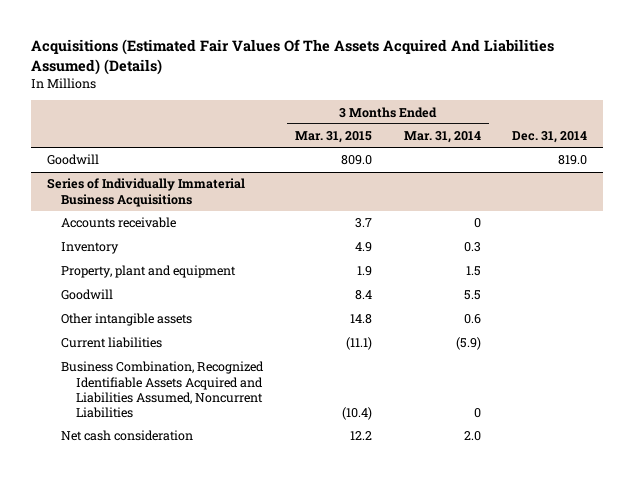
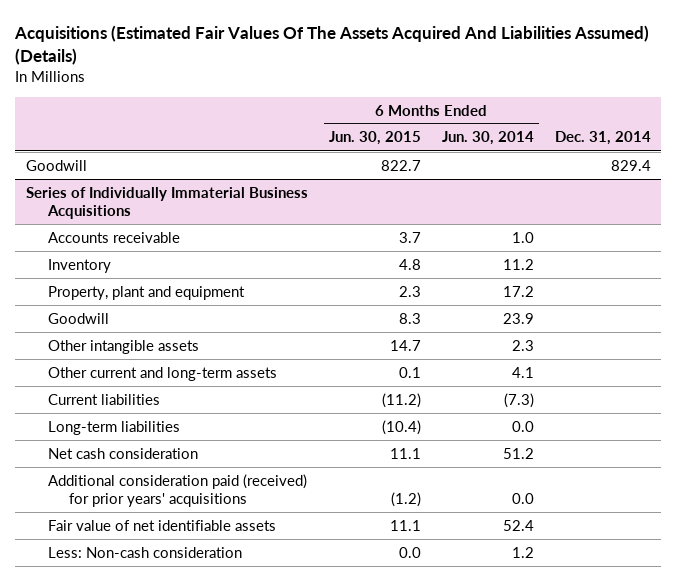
- | 3 Months Ended Mar. 31, 2015 | 3 Months Ended Mar. 31, 2014 | Dec. 31, 2014
+ | 6 Months Ended Jun. 30, 2015 | 6 Months Ended Jun. 30, 2014 | Dec. 31, 2014
- Goodwill | 809.0 | | 819.0
+ Goodwill | 822.7 | | 829.4
@ Series of Individually Immaterial Business Acquisitions
+ Other current and long-term assets | 0.1 | 4.1 |
- Business Combination, Recognized Identifiable Assets Acquired and Liabilities Assumed, Noncurrent Liabilities | (10.4) | 0 |
+ Long-term liabilities | (10.4) | 0.0 |
+ Additional consideration paid (received) for prior years' acquisitions | (1.2) | 0.0 |
+ Fair value of net identifiable assets | 11.1 | 52.4 |
+ Less: Non-cash consideration | 0.0 | 1.2 |

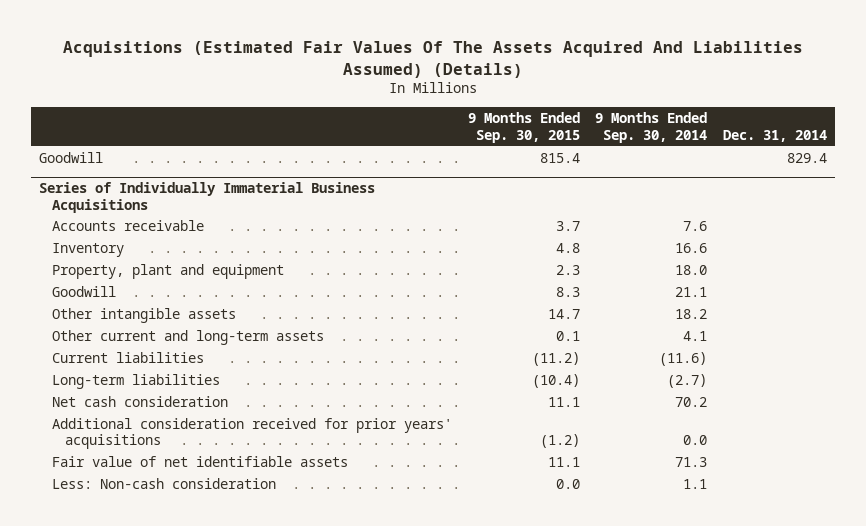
- | 6 Months Ended Jun. 30, 2015 | 6 Months Ended Jun. 30, 2014 | Dec. 31, 2014
+ | 9 Months Ended Sep. 30, 2015 | 9 Months Ended Sep. 30, 2014 | Dec. 31, 2014
@ Series of Individually Immaterial Business Acquisitions
- Additional consideration paid (received) for prior years' acquisitions | (1.2) | 0.0 |
+ Additional consideration received for prior years' acquisitions | (1.2) | 0.0 |

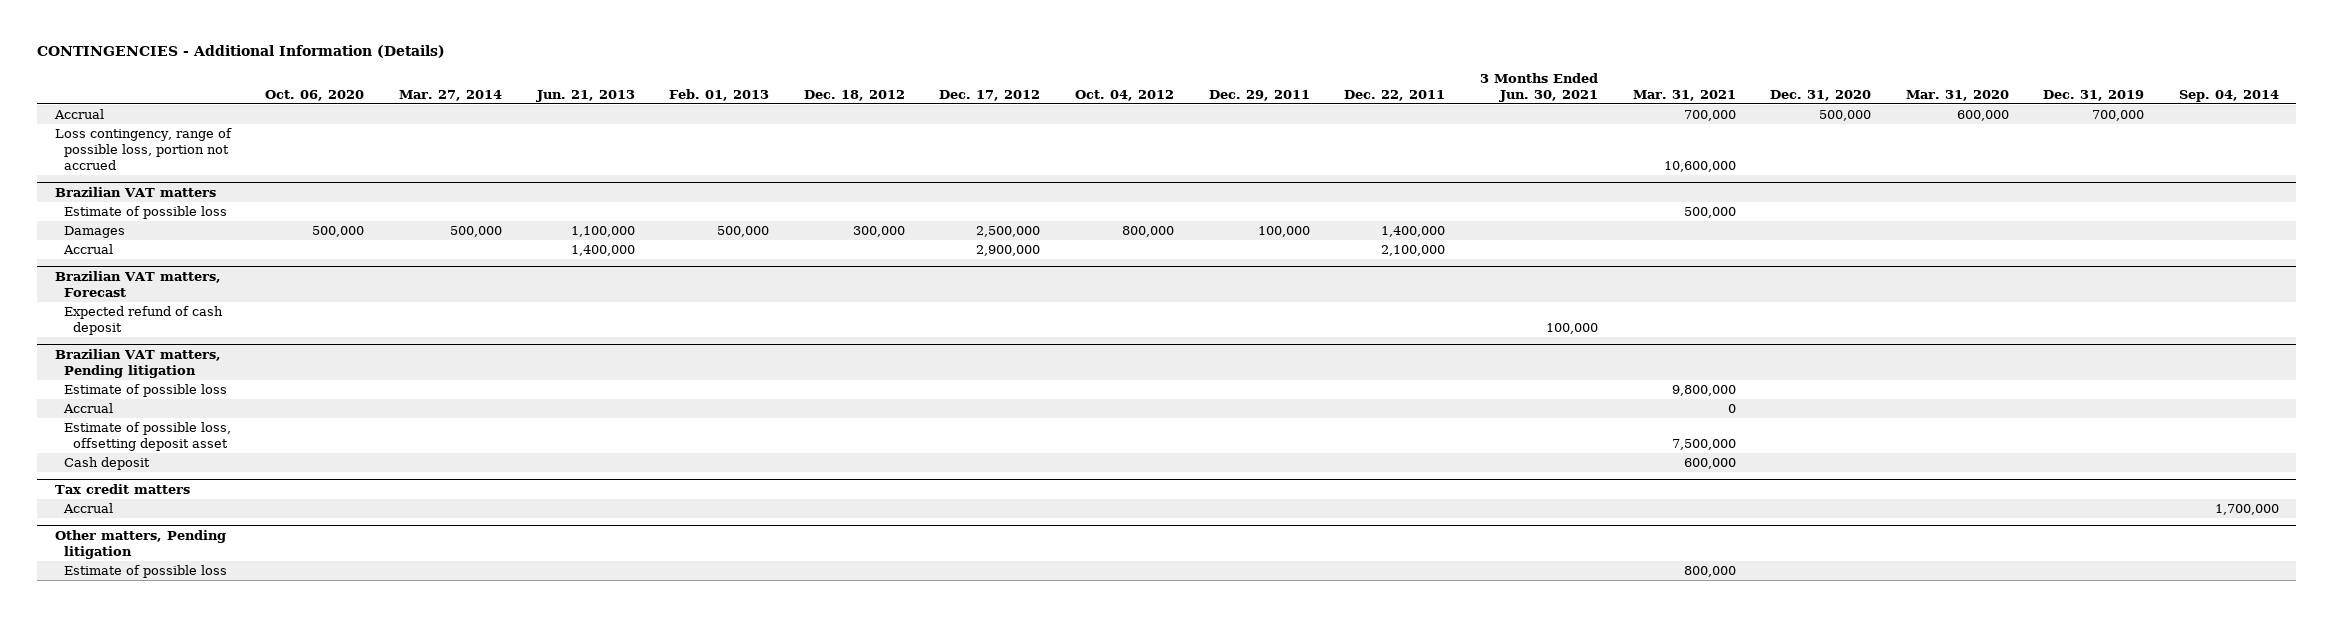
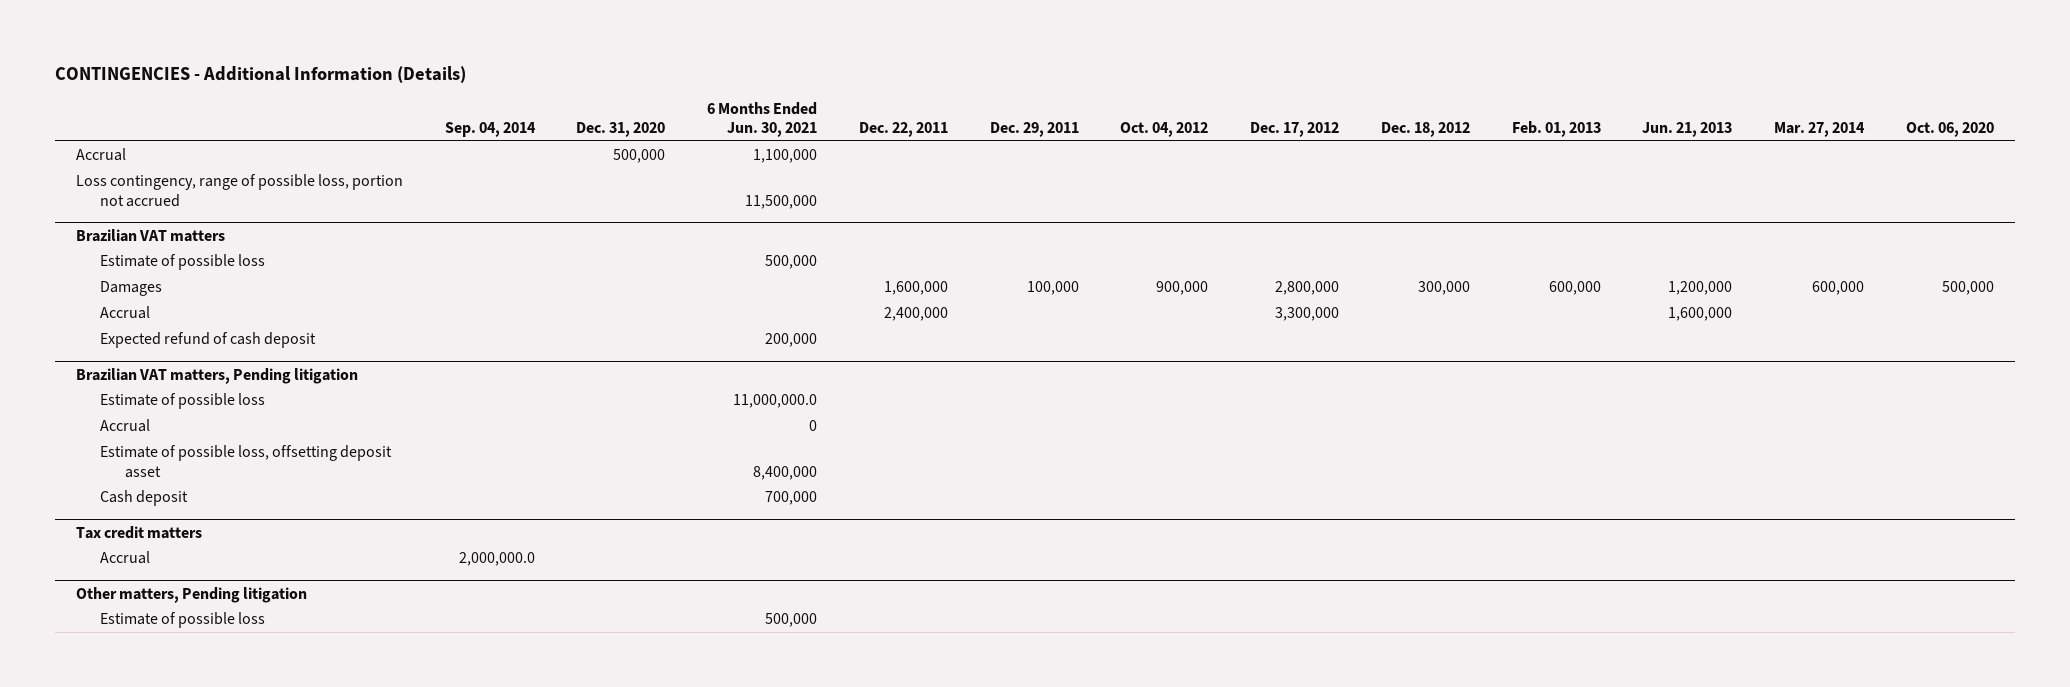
- | Oct. 06, 2020 | Mar. 27, 2014 | Jun. 21, 2013 | Feb. 01, 2013 | Dec. 18, 2012 | Dec. 17, 2012 | Oct. 04, 2012 | Dec. 29, 2011 | Dec. 22, 2011 | 3 Months Ended Jun. 30, 2021 | Mar. 31, 2021 | Dec. 31, 2020 | Mar. 31, 2020 | Dec. 31, 2019 | Sep. 04, 2014
+ | Sep. 04, 2014 | Dec. 31, 2020 | 6 Months Ended Jun. 30, 2021 | Dec. 22, 2011 | Dec. 29, 2011 | Oct. 04, 2012 | Dec. 17, 2012 | Dec. 18, 2012 | Feb. 01, 2013 | Jun. 21, 2013 | Mar. 27, 2014 | Oct. 06, 2020
@ Brazilian VAT matters
- Damages | 500,000 | 500,000 | 1,100,000 | 500,000 | 300,000 | 2,500,000 | 800,000 | 100,000 | 1,400,000 | | | | | |
- Accrual | | | 1,400,000 | | | 2,900,000 | | | 2,100,000 | | | | | |
- Brazilian VAT matters, Forecast
- Expected refund of cash deposit | | | | | | | | | | 100,000 | | | | |
@ Brazilian VAT matters
+ Damages | | | | 1,600,000 | 100,000 | 900,000 | 2,800,000 | 300,000 | 600,000 | 1,200,000 | 600,000 | 500,000
+ Accrual | | | | 2,400,000 | | | 3,300,000 | | | 1,600,000 | |
+ Expected refund of cash deposit | | | 200,000 | | | | | | | | |
@ Tax credit matters
- Accrual | | | | | | | | | | | | | | | 1,700,000
+ Accrual | 2,000,000.0 | | | | | | | | | | |

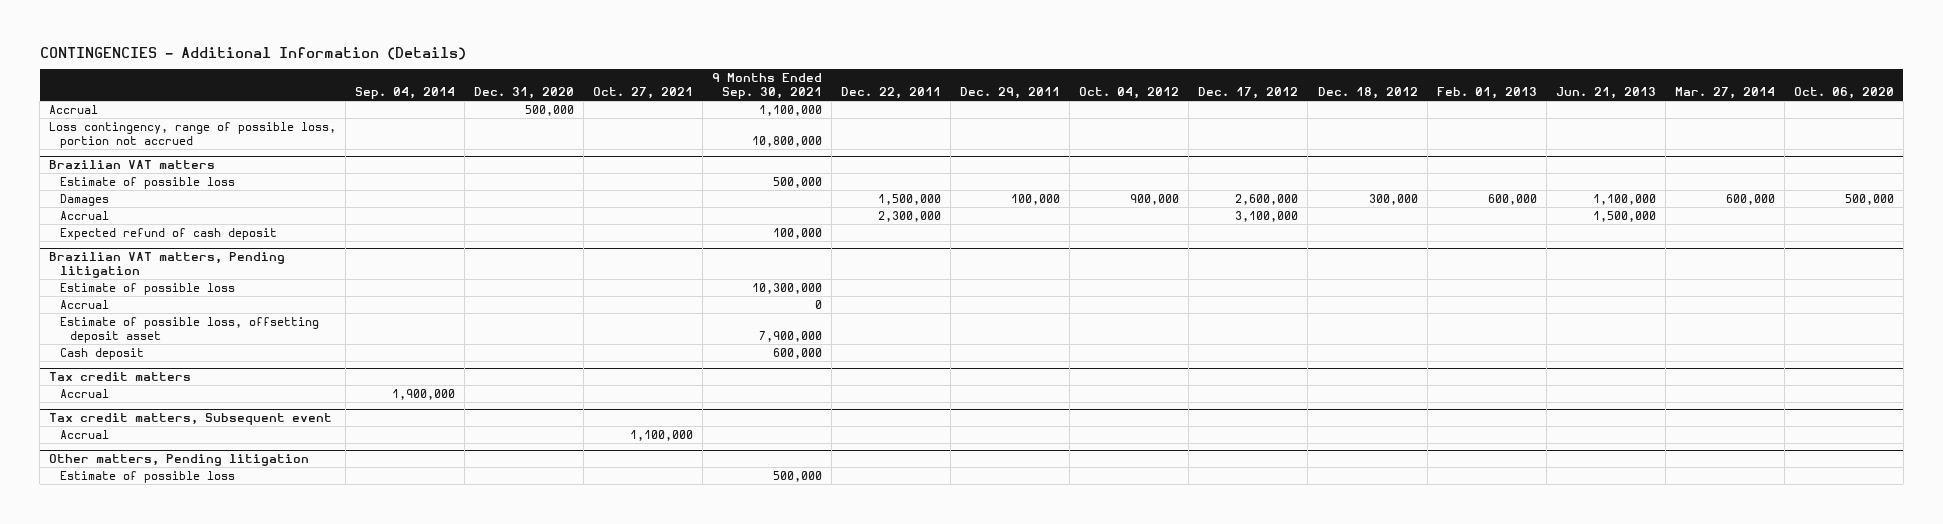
- | Sep. 04, 2014 | Dec. 31, 2020 | 6 Months Ended Jun. 30, 2021 | Dec. 22, 2011 | Dec. 29, 2011 | Oct. 04, 2012 | Dec. 17, 2012 | Dec. 18, 2012 | Feb. 01, 2013 | Jun. 21, 2013 | Mar. 27, 2014 | Oct. 06, 2020
+ | Sep. 04, 2014 | Dec. 31, 2020 | Oct. 27, 2021 | 9 Months Ended Sep. 30, 2021 | Dec. 22, 2011 | Dec. 29, 2011 | Oct. 04, 2012 | Dec. 17, 2012 | Dec. 18, 2012 | Feb. 01, 2013 | Jun. 21, 2013 | Mar. 27, 2014 | Oct. 06, 2020
@ Brazilian VAT matters
- Damages | | | | 1,600,000 | 100,000 | 900,000 | 2,800,000 | 300,000 | 600,000 | 1,200,000 | 600,000 | 500,000
- Accrual | | | | 2,400,000 | | | 3,300,000 | | | 1,600,000 | |
+ Damages | | | | | 1,500,000 | 100,000 | 900,000 | 2,600,000 | 300,000 | 600,000 | 1,100,000 | 600,000 | 500,000
+ Accrual | | | | | 2,300,000 | | | 3,100,000 | | | 1,500,000 | |
@ Tax credit matters
- Accrual | 2,000,000.0 | | | | | | | | | | |
+ Accrual | 1,900,000 | | | | | | | | | | | |
+ Tax credit matters, Subsequent event
+ Accrual | | | 1,100,000 | | | | | | | | | |

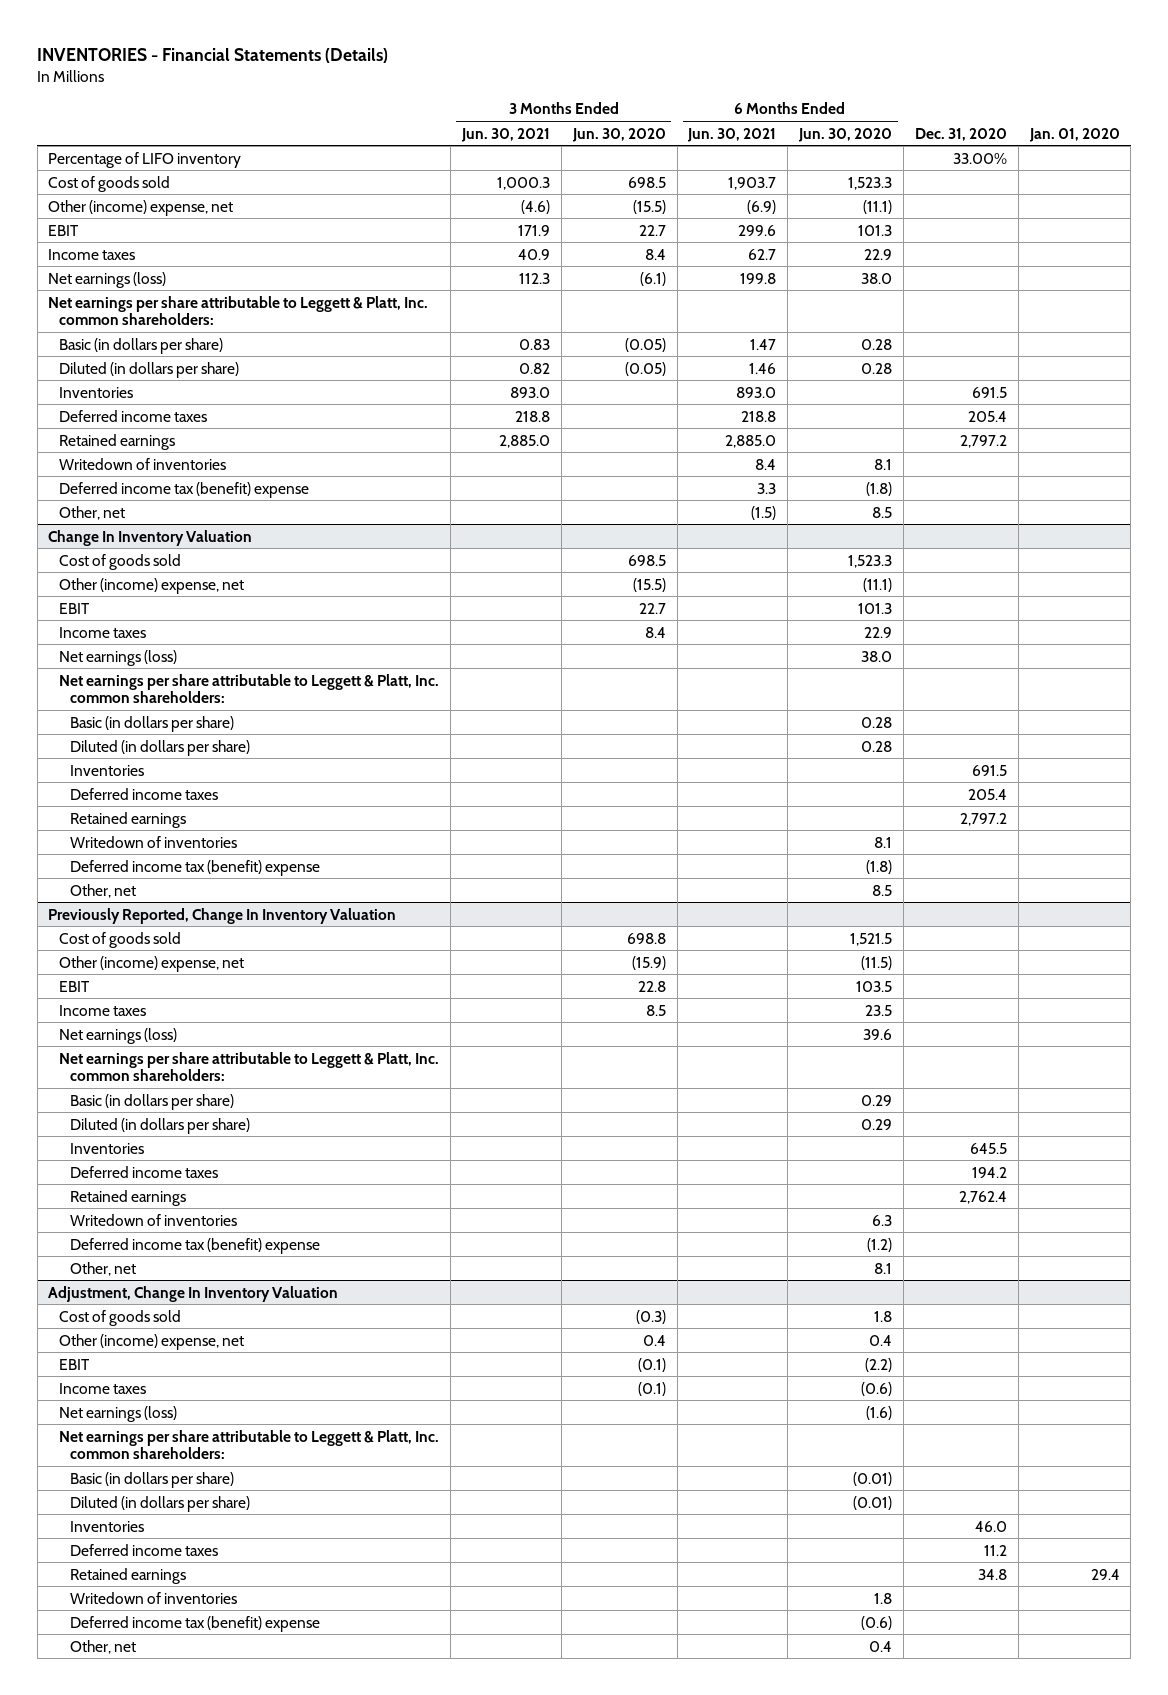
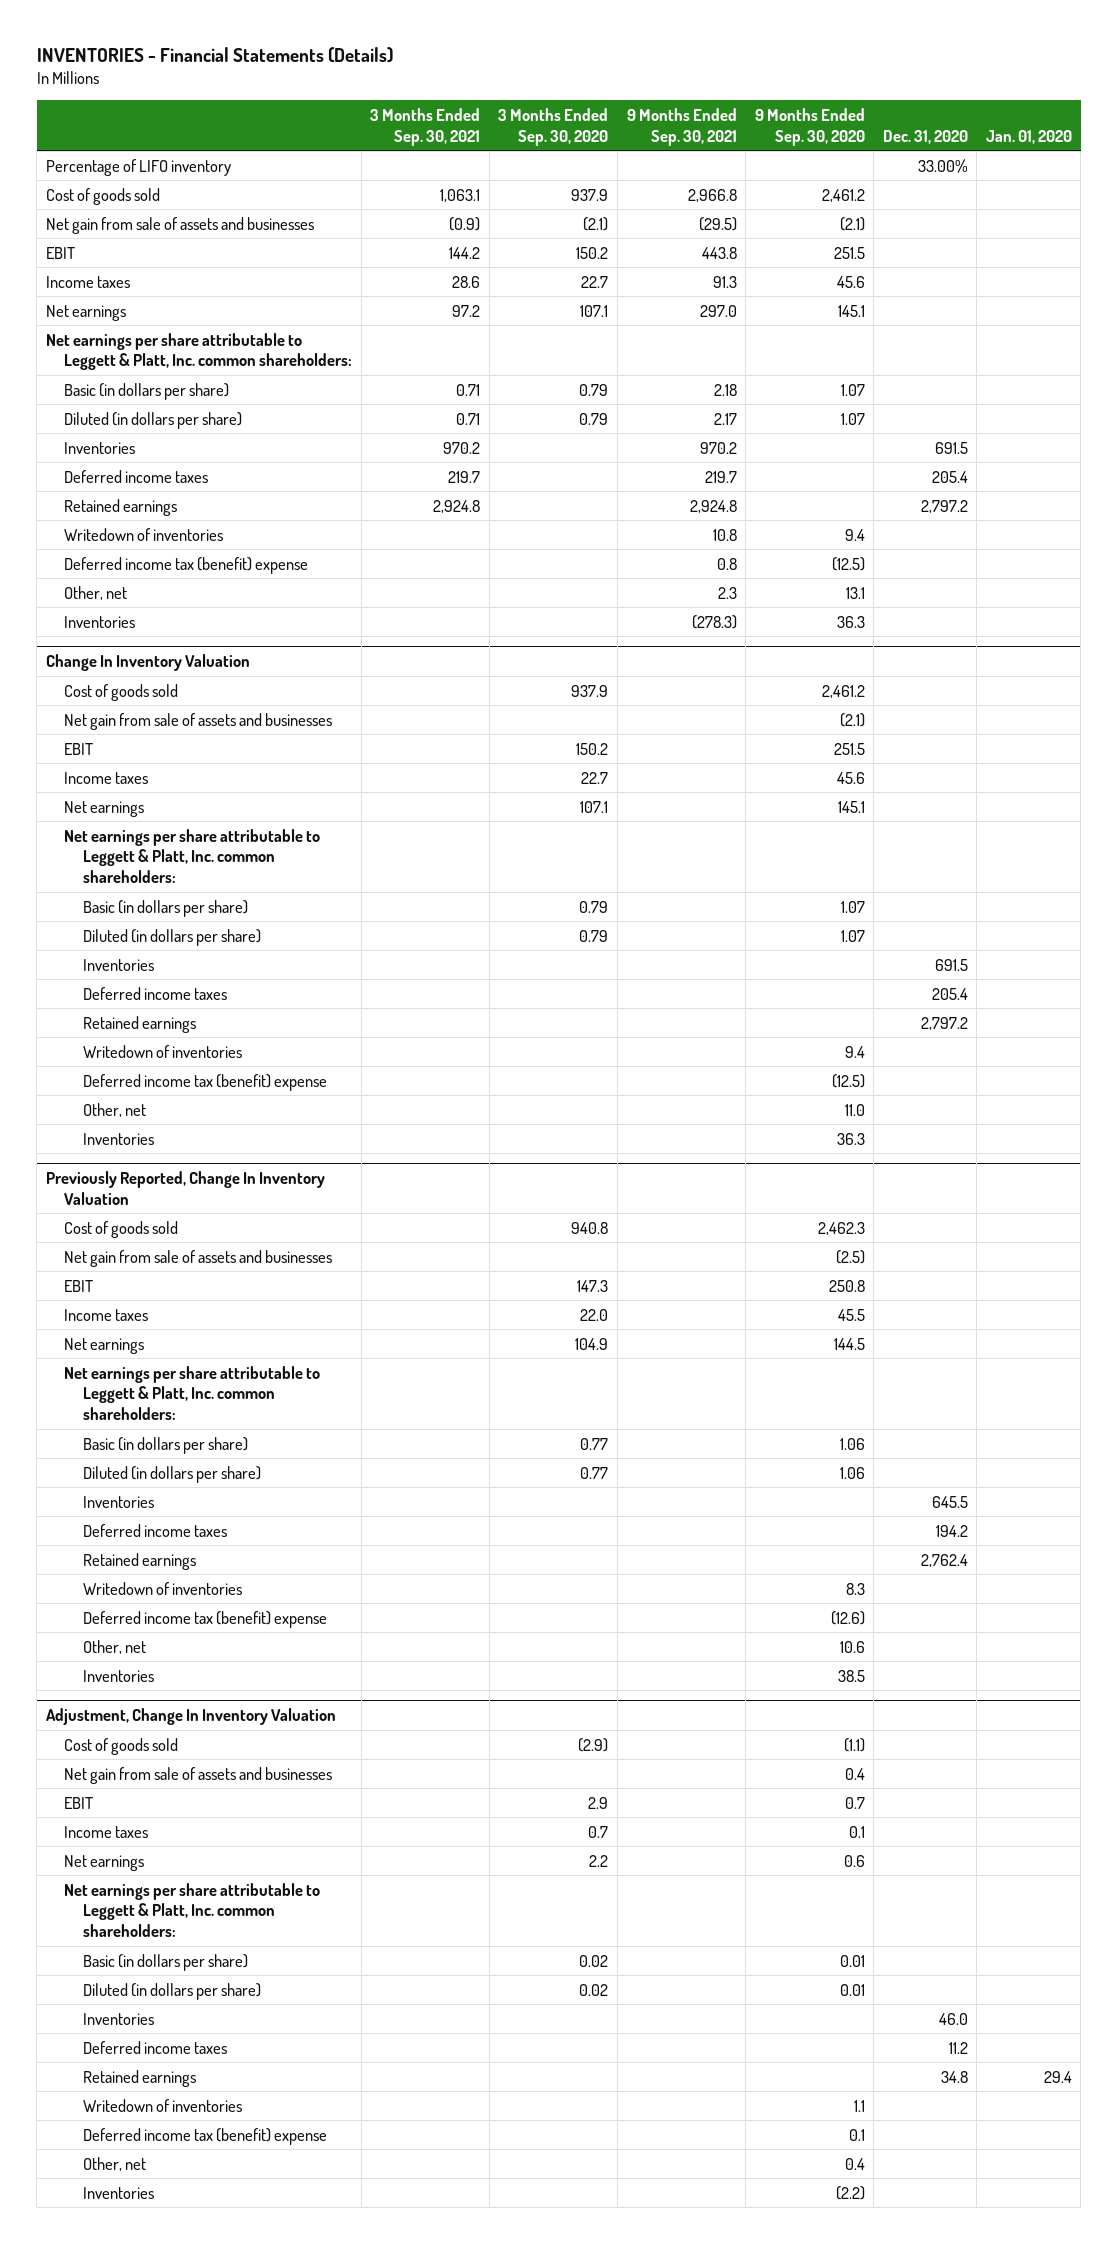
- | 3 Months Ended Jun. 30, 2021 | 3 Months Ended Jun. 30, 2020 | 6 Months Ended Jun. 30, 2021 | 6 Months Ended Jun. 30, 2020 | Dec. 31, 2020 | Jan. 01, 2020
+ | 3 Months Ended Sep. 30, 2021 | 3 Months Ended Sep. 30, 2020 | 9 Months Ended Sep. 30, 2021 | 9 Months Ended Sep. 30, 2020 | Dec. 31, 2020 | Jan. 01, 2020
- Other (income) expense, net | (4.6) | (15.5) | (6.9) | (11.1) | |
+ Net gain from sale of assets and businesses | (0.9) | (2.1) | (29.5) | (2.1) | |
- Net earnings (loss) | 112.3 | (6.1) | 199.8 | 38.0 | |
+ Net earnings | 97.2 | 107.1 | 297.0 | 145.1 | |
+ Inventories | | | (278.3) | 36.3 | |
@ Change In Inventory Valuation
- Other (income) expense, net | | (15.5) | | (11.1) | |
+ Net gain from sale of assets and businesses | | | | (2.1) | |
- Net earnings (loss) | | | | 38.0 | |
+ Net earnings | | 107.1 | | 145.1 | |
+ Inventories | | | | 36.3 | |
@ Previously Reported, Change In Inventory Valuation
- Other (income) expense, net | | (15.9) | | (11.5) | |
+ Net gain from sale of assets and businesses | | | | (2.5) | |
- Net earnings (loss) | | | | 39.6 | |
+ Net earnings | | 104.9 | | 144.5 | |
+ Inventories | | | | 38.5 | |
@ Adjustment, Change In Inventory Valuation
- Other (income) expense, net | | 0.4 | | 0.4 | |
+ Net gain from sale of assets and businesses | | | | 0.4 | |
- Net earnings (loss) | | | | (1.6) | |
+ Net earnings | | 2.2 | | 0.6 | |
+ Inventories | | | | (2.2) | |

